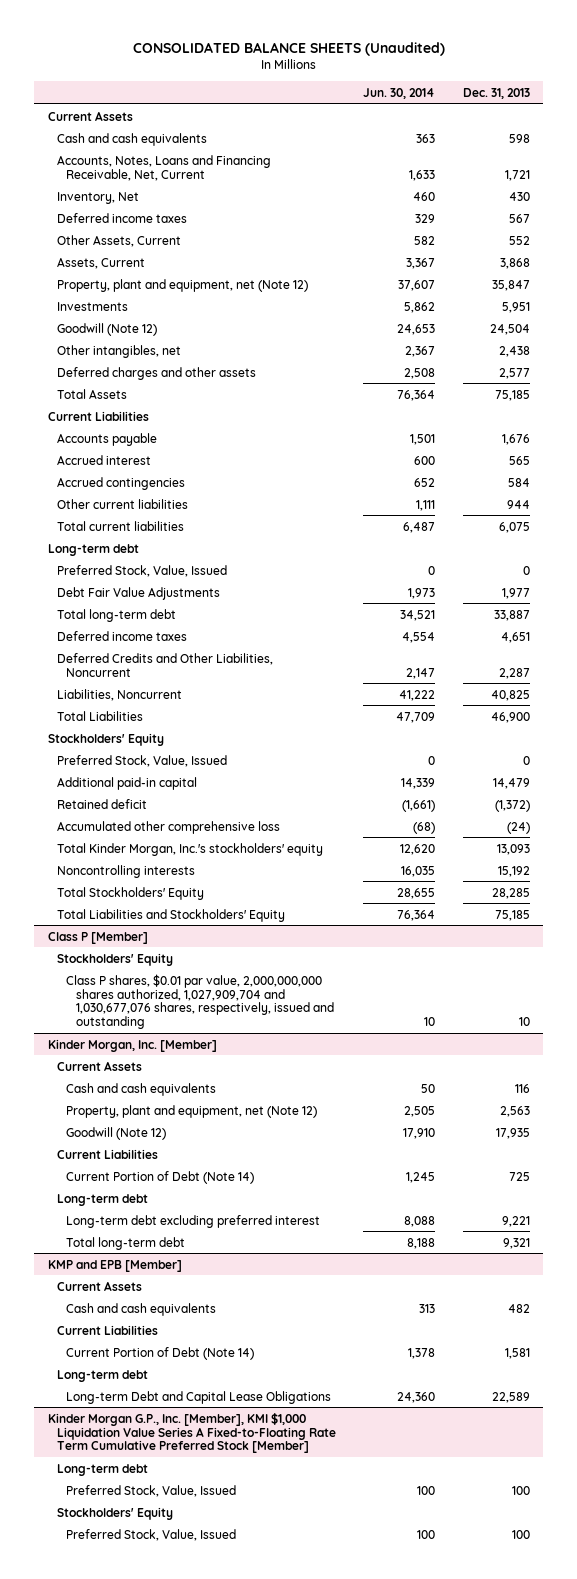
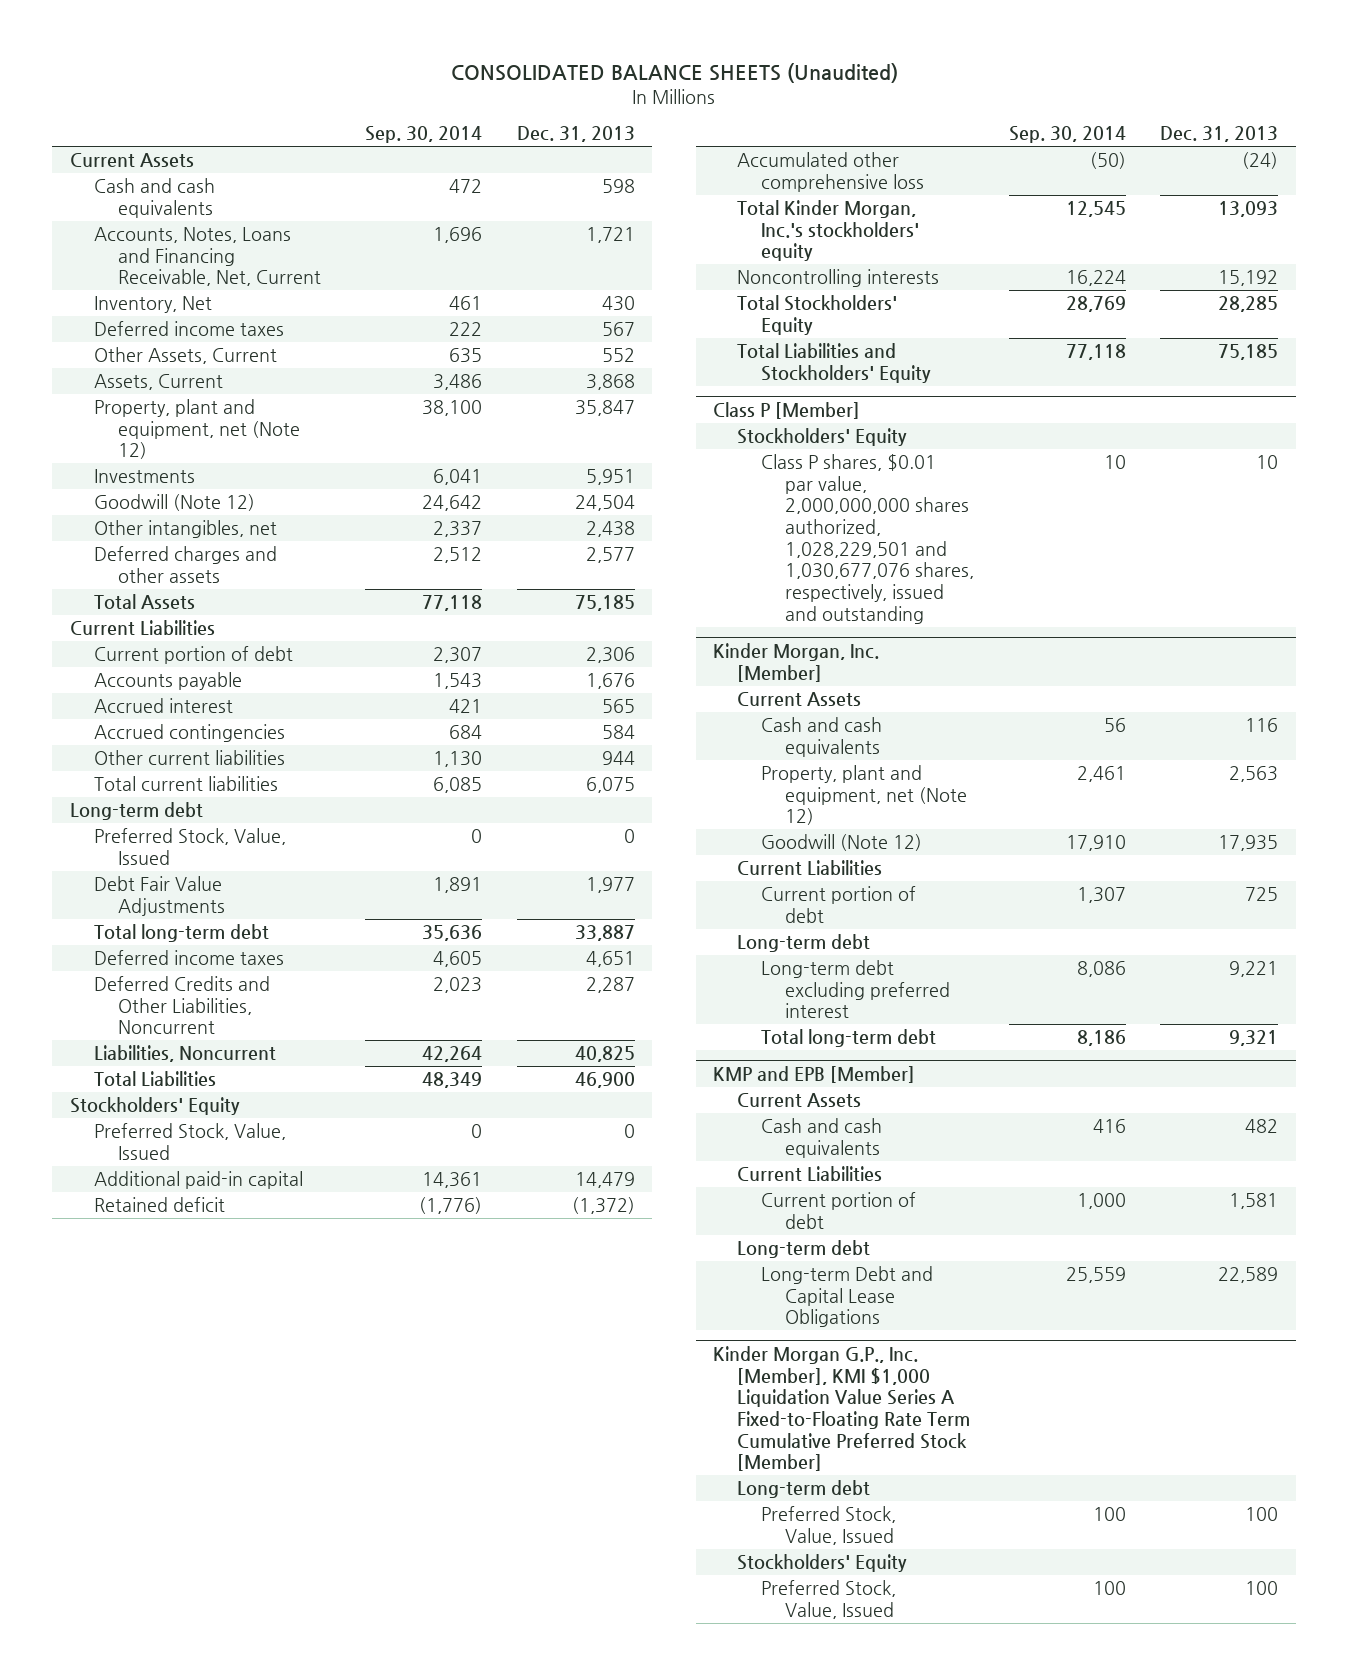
- | Jun. 30, 2014 | Dec. 31, 2013
+ | Sep. 30, 2014 | Dec. 31, 2013
+ Current portion of debt | 2,307 | 2,306
@ Class P [Member]
- Class P shares, $0.01 par value, 2,000,000,000 shares authorized, 1,027,909,704 and 1,030,677,076 shares, respectively, issued and outstanding | 10 | 10
+ Class P shares, $0.01 par value, 2,000,000,000 shares authorized, 1,028,229,501 and 1,030,677,076 shares, respectively, issued and outstanding | 10 | 10
@ Kinder Morgan, Inc. [Member]
- Current Portion of Debt (Note 14) | 1,245 | 725
+ Current portion of debt | 1,307 | 725
@ KMP and EPB [Member]
- Current Portion of Debt (Note 14) | 1,378 | 1,581
+ Current portion of debt | 1,000 | 1,581

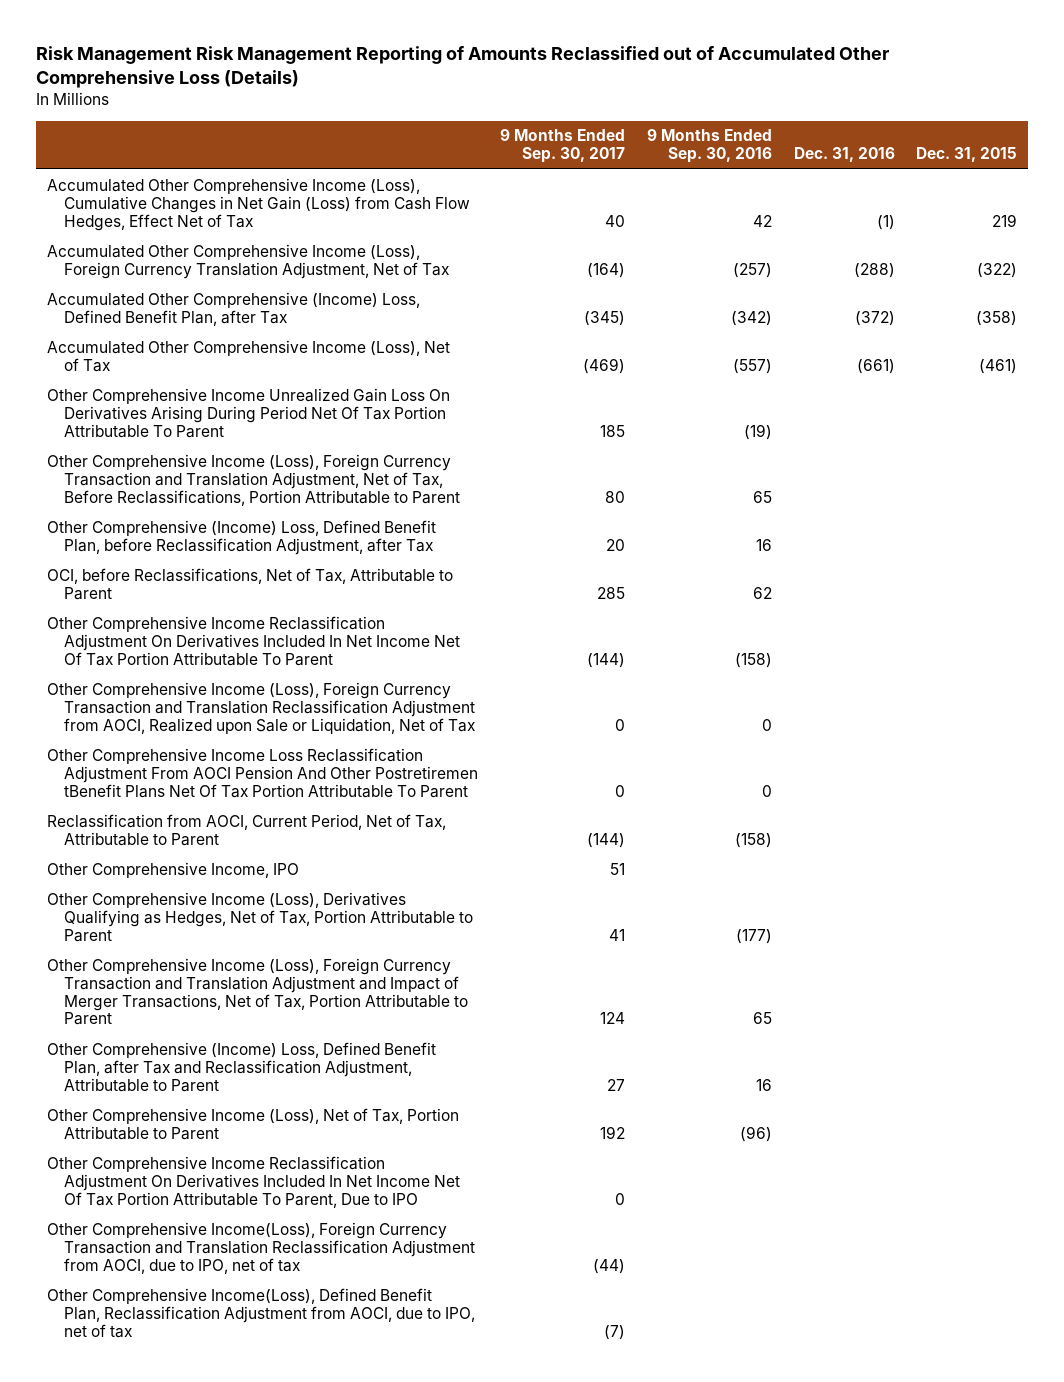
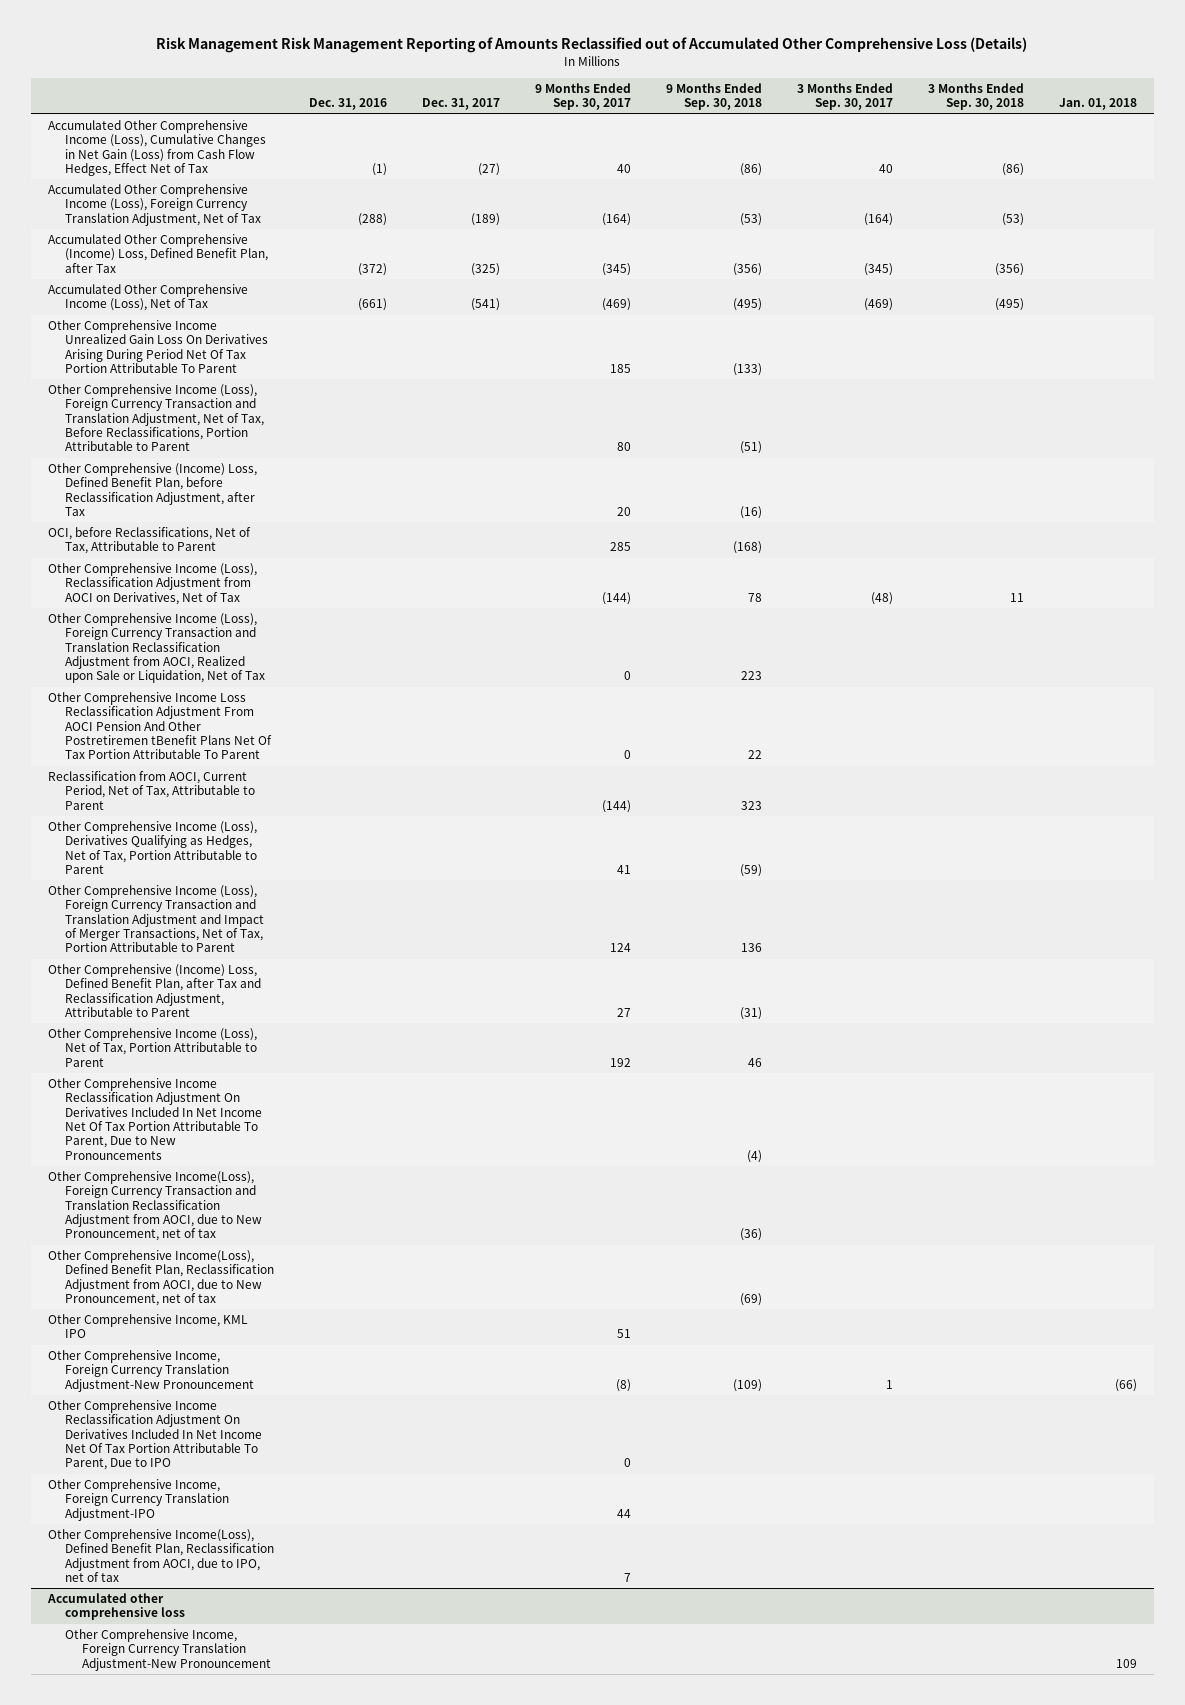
- | 9 Months Ended Sep. 30, 2017 | 9 Months Ended Sep. 30, 2016 | Dec. 31, 2016 | Dec. 31, 2015
+ | Dec. 31, 2016 | Dec. 31, 2017 | 9 Months Ended Sep. 30, 2017 | 9 Months Ended Sep. 30, 2018 | 3 Months Ended Sep. 30, 2017 | 3 Months Ended Sep. 30, 2018 | Jan. 01, 2018
- Other Comprehensive Income Reclassification Adjustment On Derivatives Included In Net Income Net Of Tax Portion Attributable To Parent | (144) | (158) | |
+ Other Comprehensive Income (Loss), Reclassification Adjustment from AOCI on Derivatives, Net of Tax | | | (144) | 78 | (48) | 11 |
- Other Comprehensive Income, IPO | 51 | | |
+ Other Comprehensive Income Reclassification Adjustment On Derivatives Included In Net Income Net Of Tax Portion Attributable To Parent, Due to New Pronouncements | | | | (4) | | |
+ Other Comprehensive Income(Loss), Foreign Currency Transaction and Translation Reclassification Adjustment from AOCI, due to New Pronouncement, net of tax | | | | (36) | | |
+ Other Comprehensive Income(Loss), Defined Benefit Plan, Reclassification Adjustment from AOCI, due to New Pronouncement, net of tax | | | | (69) | | |
+ Other Comprehensive Income, KML IPO | | | 51 | | | |
+ Other Comprehensive Income, Foreign Currency Translation Adjustment-New Pronouncement | | | (8) | (109) | 1 | | (66)
- Other Comprehensive Income(Loss), Foreign Currency Transaction and Translation Reclassification Adjustment from AOCI, due to IPO, net of tax | (44) | | |
- Other Comprehensive Income(Loss), Defined Benefit Plan, Reclassification Adjustment from AOCI, due to IPO, net of tax | (7) | | |
+ Other Comprehensive Income, Foreign Currency Translation Adjustment-IPO | | | 44 | | | |
+ Other Comprehensive Income(Loss), Defined Benefit Plan, Reclassification Adjustment from AOCI, due to IPO, net of tax | | | 7 | | | |
+ Accumulated other comprehensive loss
+ Other Comprehensive Income, Foreign Currency Translation Adjustment-New Pronouncement | | | | | | | 109

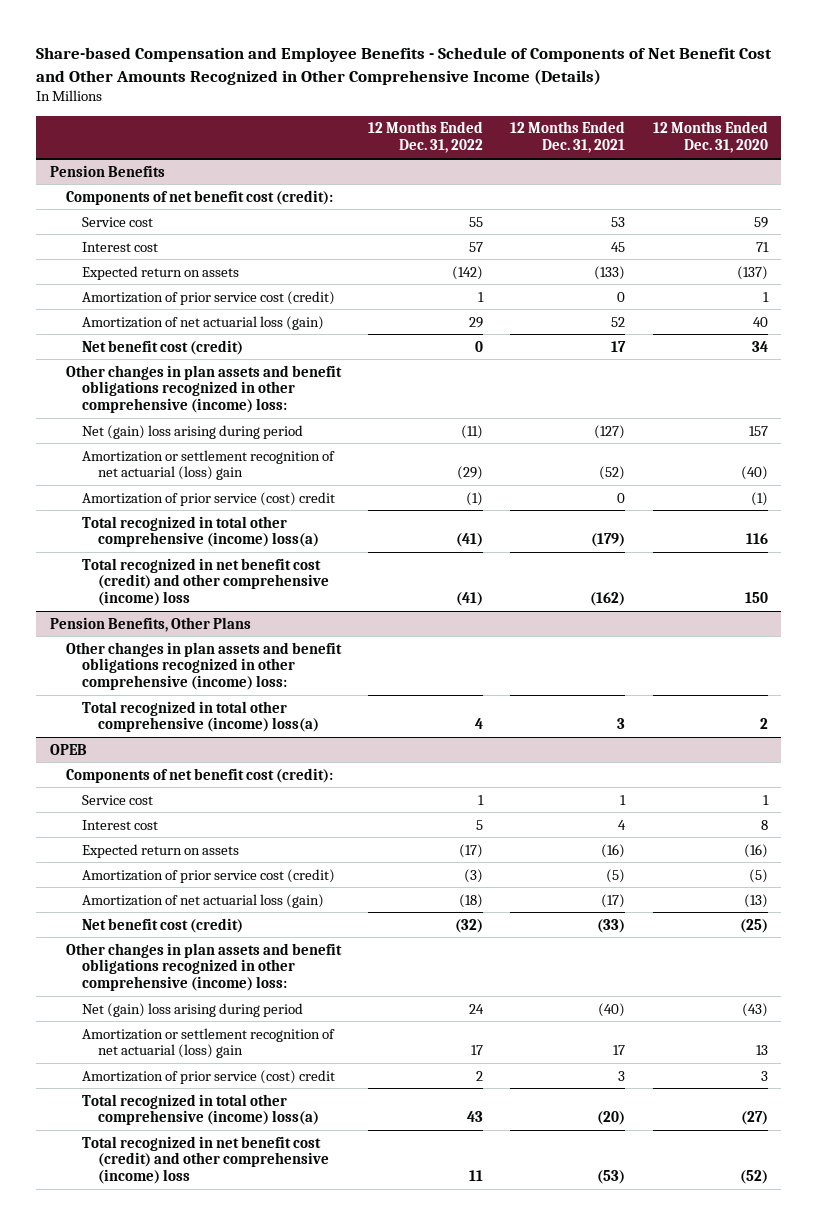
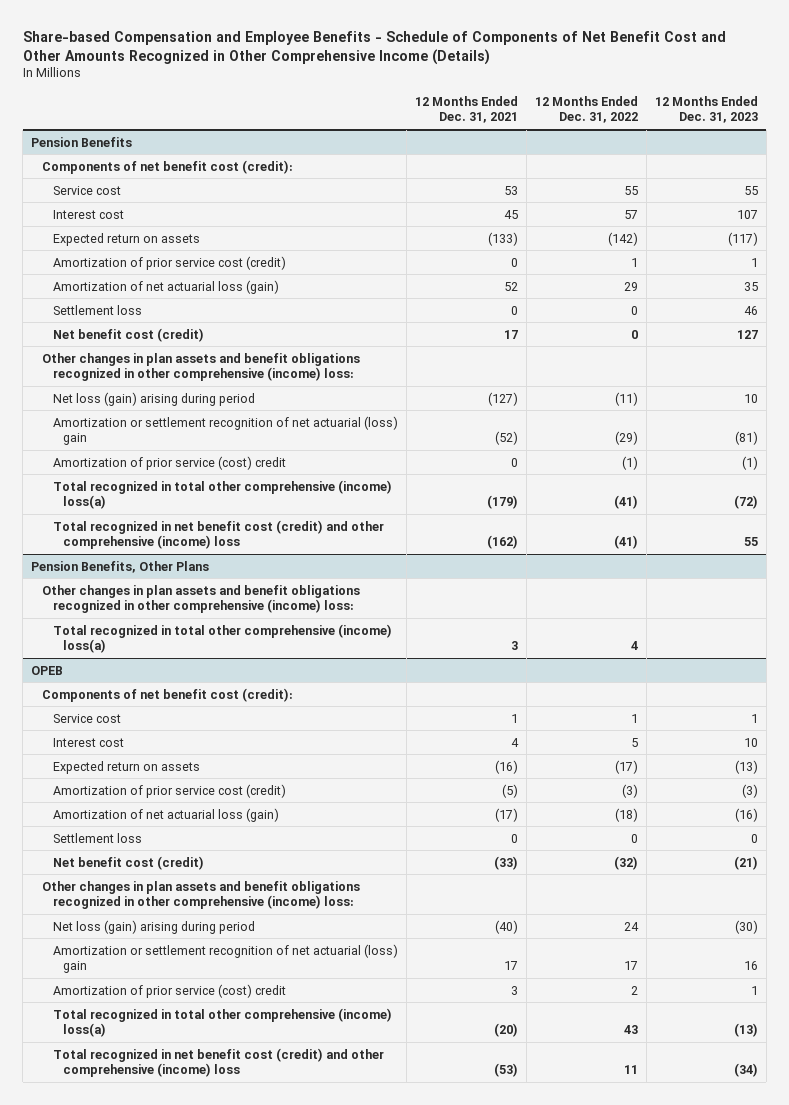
- | 12 Months Ended Dec. 31, 2022 | 12 Months Ended Dec. 31, 2021 | 12 Months Ended Dec. 31, 2020
+ | 12 Months Ended Dec. 31, 2021 | 12 Months Ended Dec. 31, 2022 | 12 Months Ended Dec. 31, 2023
@ Pension Benefits
+ Settlement loss | 0 | 0 | 46
- Net (gain) loss arising during period | (11) | (127) | 157
+ Net loss (gain) arising during period | (127) | (11) | 10
@ OPEB
+ Settlement loss | 0 | 0 | 0
- Net (gain) loss arising during period | 24 | (40) | (43)
+ Net loss (gain) arising during period | (40) | 24 | (30)

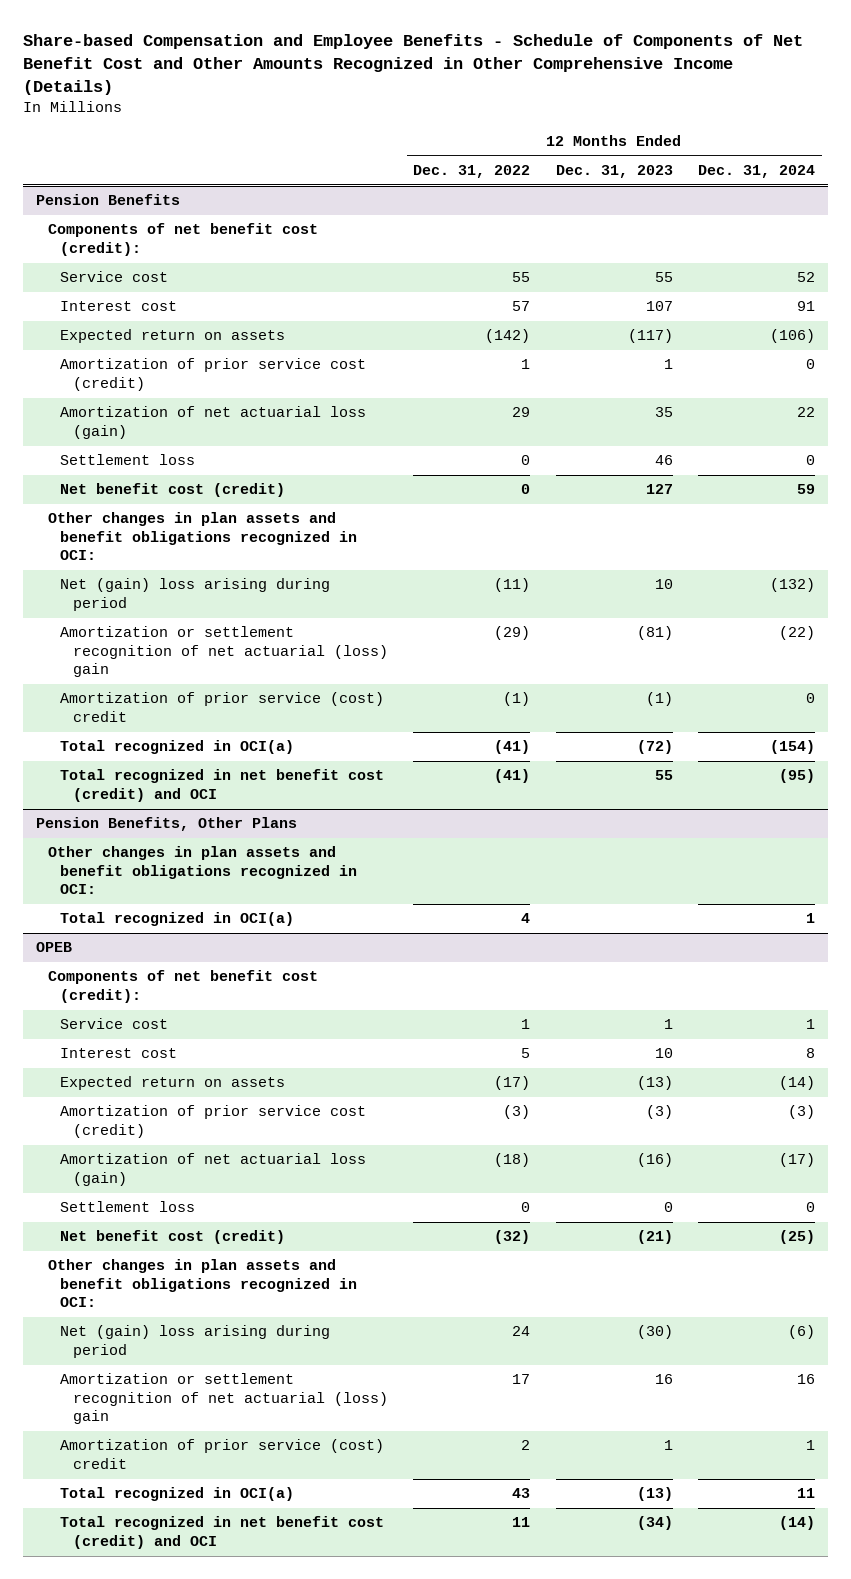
- | 12 Months Ended Dec. 31, 2021 | 12 Months Ended Dec. 31, 2022 | 12 Months Ended Dec. 31, 2023
+ | 12 Months Ended Dec. 31, 2022 | 12 Months Ended Dec. 31, 2023 | 12 Months Ended Dec. 31, 2024
@ Pension Benefits
- Other changes in plan assets and benefit obligations recognized in other comprehensive (income) loss:
- Net loss (gain) arising during period | (127) | (11) | 10
+ Other changes in plan assets and benefit obligations recognized in OCI:
+ Net (gain) loss arising during period | (11) | 10 | (132)
- Total recognized in total other comprehensive (income) loss(a) | (179) | (41) | (72)
- Total recognized in net benefit cost (credit) and other comprehensive (income) loss | (162) | (41) | 55
+ Total recognized in OCI(a) | (41) | (72) | (154)
+ Total recognized in net benefit cost (credit) and OCI | (41) | 55 | (95)
@ Pension Benefits, Other Plans
- Other changes in plan assets and benefit obligations recognized in other comprehensive (income) loss:
- Total recognized in total other comprehensive (income) loss(a) | 3 | 4 |
+ Other changes in plan assets and benefit obligations recognized in OCI:
+ Total recognized in OCI(a) | 4 | | 1
@ OPEB
- Other changes in plan assets and benefit obligations recognized in other comprehensive (income) loss:
- Net loss (gain) arising during period | (40) | 24 | (30)
+ Other changes in plan assets and benefit obligations recognized in OCI:
+ Net (gain) loss arising during period | 24 | (30) | (6)
- Total recognized in total other comprehensive (income) loss(a) | (20) | 43 | (13)
- Total recognized in net benefit cost (credit) and other comprehensive (income) loss | (53) | 11 | (34)
+ Total recognized in OCI(a) | 43 | (13) | 11
+ Total recognized in net benefit cost (credit) and OCI | 11 | (34) | (14)

